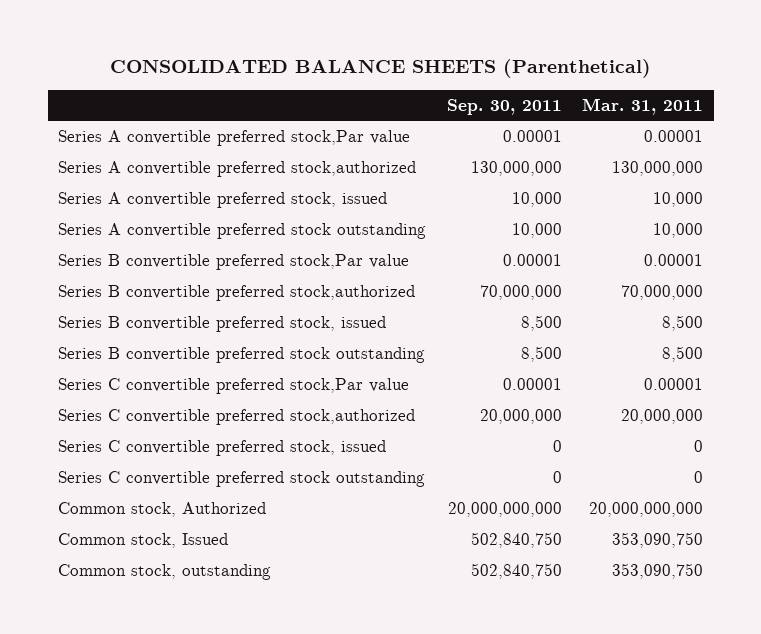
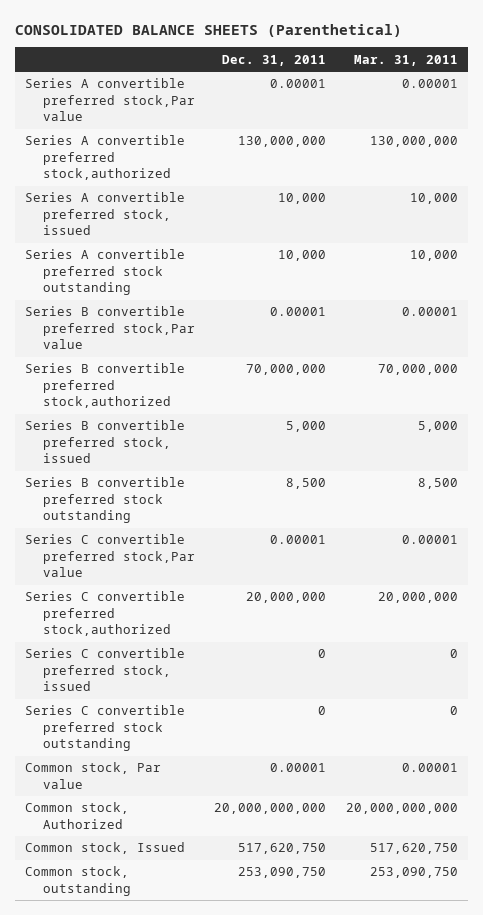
- | Sep. 30, 2011 | Mar. 31, 2011
+ | Dec. 31, 2011 | Mar. 31, 2011
- Series B convertible preferred stock, issued | 8,500 | 8,500
+ Series B convertible preferred stock, issued | 5,000 | 5,000
+ Common stock, Par value | 0.00001 | 0.00001
- Common stock, Issued | 502,840,750 | 353,090,750
- Common stock, outstanding | 502,840,750 | 353,090,750
+ Common stock, Issued | 517,620,750 | 517,620,750
+ Common stock, outstanding | 253,090,750 | 253,090,750

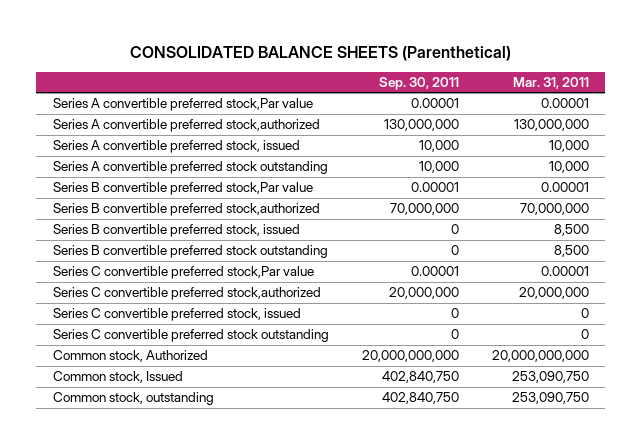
- | Dec. 31, 2011 | Mar. 31, 2011
+ | Sep. 30, 2011 | Mar. 31, 2011
- Series B convertible preferred stock, issued | 5,000 | 5,000
+ Series B convertible preferred stock, issued | 0 | 8,500
- Common stock, Par value | 0.00001 | 0.00001
- Common stock, Issued | 517,620,750 | 517,620,750
+ Common stock, Issued | 402,840,750 | 253,090,750

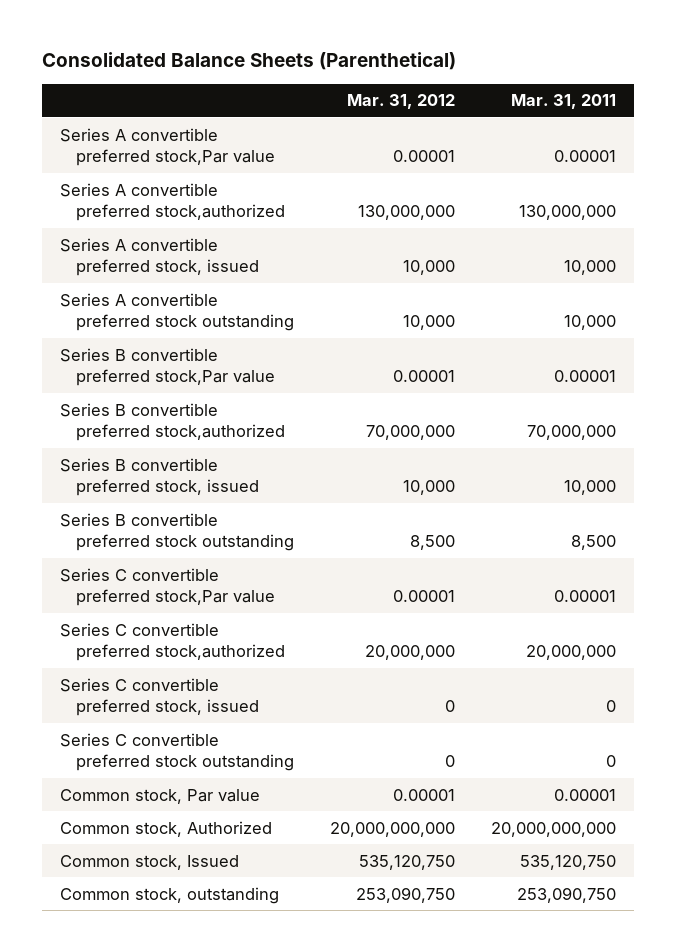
- CONSOLIDATED BALANCE SHEETS (Parenthetical)
+ Consolidated Balance Sheets (Parenthetical)
- | Sep. 30, 2011 | Mar. 31, 2011
+ | Mar. 31, 2012 | Mar. 31, 2011
- Series B convertible preferred stock, issued | 0 | 8,500
+ Series B convertible preferred stock, issued | 10,000 | 10,000
+ Common stock, Par value | 0.00001 | 0.00001
- Common stock, Issued | 402,840,750 | 253,090,750
+ Common stock, Issued | 535,120,750 | 535,120,750

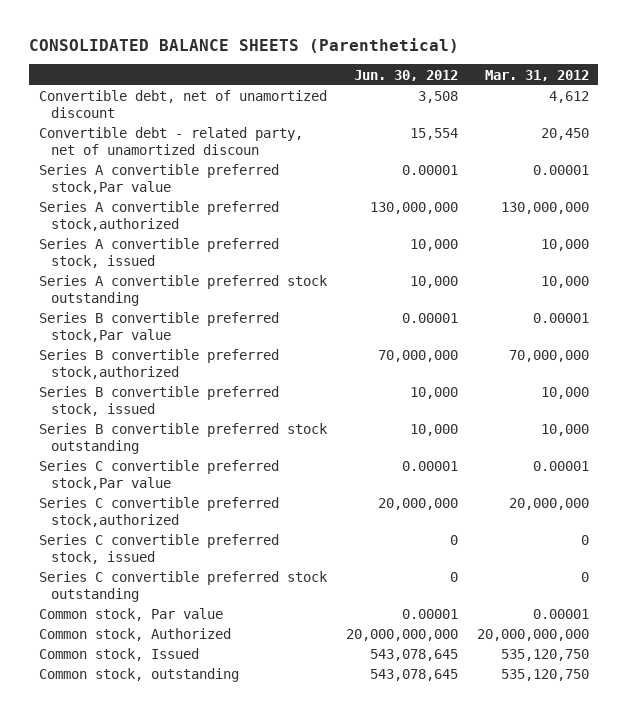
- Consolidated Balance Sheets (Parenthetical)
+ CONSOLIDATED BALANCE SHEETS (Parenthetical)
- | Mar. 31, 2012 | Mar. 31, 2011
+ | Jun. 30, 2012 | Mar. 31, 2012
+ Convertible debt, net of unamortized discount | 3,508 | 4,612
+ Convertible debt - related party, net of unamortized discoun | 15,554 | 20,450
- Series B convertible preferred stock outstanding | 8,500 | 8,500
+ Series B convertible preferred stock outstanding | 10,000 | 10,000
- Common stock, outstanding | 253,090,750 | 253,090,750
+ Common stock, outstanding | 543,078,645 | 535,120,750

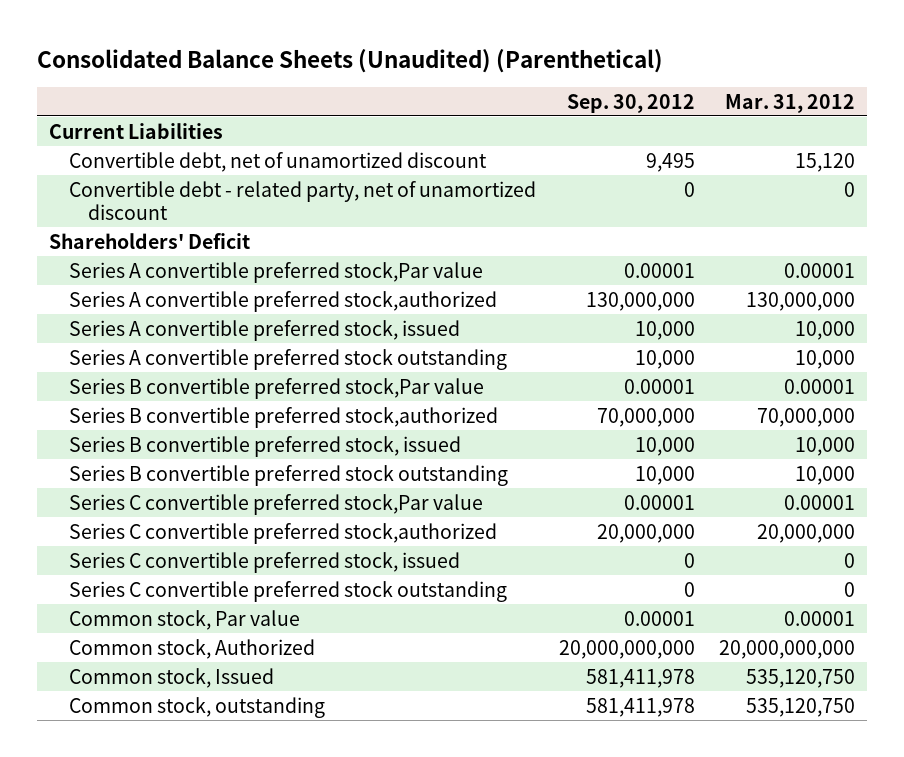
- CONSOLIDATED BALANCE SHEETS (Parenthetical)
+ Consolidated Balance Sheets (Unaudited) (Parenthetical)
- | Jun. 30, 2012 | Mar. 31, 2012
+ | Sep. 30, 2012 | Mar. 31, 2012
- Convertible debt, net of unamortized discount | 3,508 | 4,612
- Convertible debt - related party, net of unamortized discoun | 15,554 | 20,450
+ Current Liabilities
+ Convertible debt, net of unamortized discount | 9,495 | 15,120
+ Convertible debt - related party, net of unamortized discount | 0 | 0
+ Shareholders' Deficit

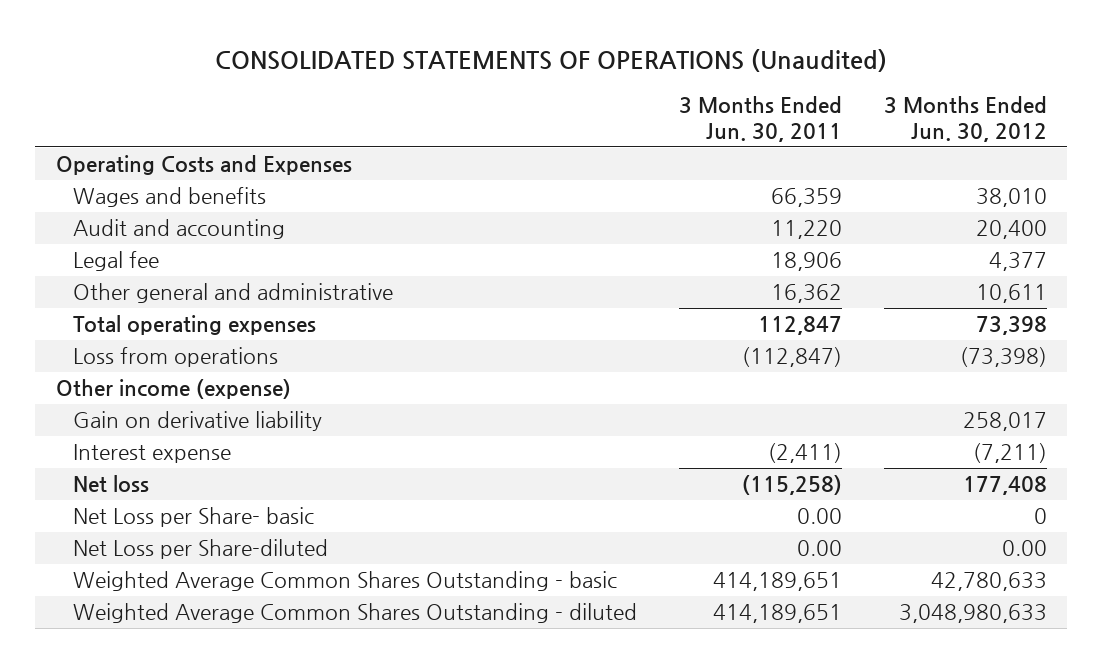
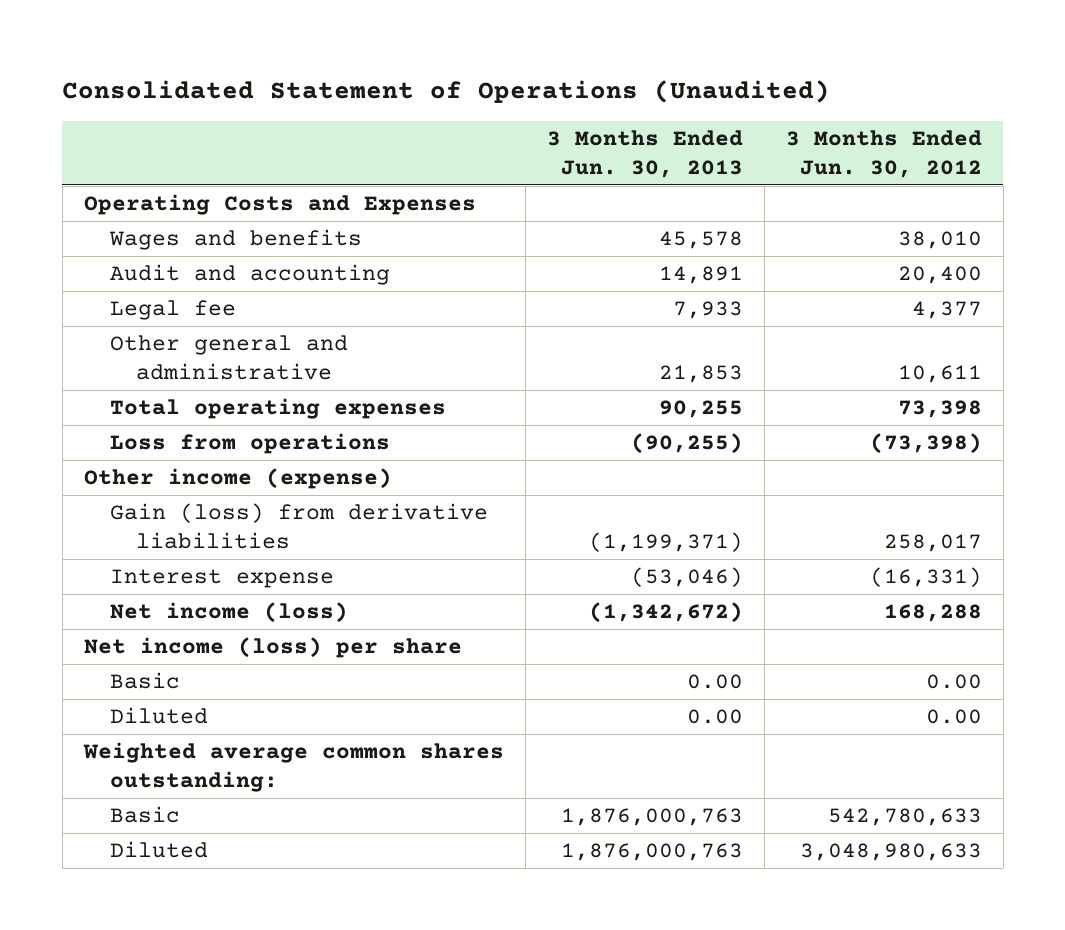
- CONSOLIDATED STATEMENTS OF OPERATIONS (Unaudited)
+ Consolidated Statement of Operations (Unaudited)
- | 3 Months Ended Jun. 30, 2011 | 3 Months Ended Jun. 30, 2012
+ | 3 Months Ended Jun. 30, 2013 | 3 Months Ended Jun. 30, 2012
- Gain on derivative liability | | 258,017
- Interest expense | (2,411) | (7,211)
- Net loss | (115,258) | 177,408
- Net Loss per Share- basic | 0.00 | 0
- Net Loss per Share-diluted | 0.00 | 0.00
- Weighted Average Common Shares Outstanding - basic | 414,189,651 | 42,780,633
- Weighted Average Common Shares Outstanding - diluted | 414,189,651 | 3,048,980,633
+ Gain (loss) from derivative liabilities | (1,199,371) | 258,017
+ Interest expense | (53,046) | (16,331)
+ Net income (loss) | (1,342,672) | 168,288
+ Net income (loss) per share
+ Basic | 0.00 | 0.00
+ Diluted | 0.00 | 0.00
+ Weighted average common shares outstanding:
+ Basic | 1,876,000,763 | 542,780,633
+ Diluted | 1,876,000,763 | 3,048,980,633

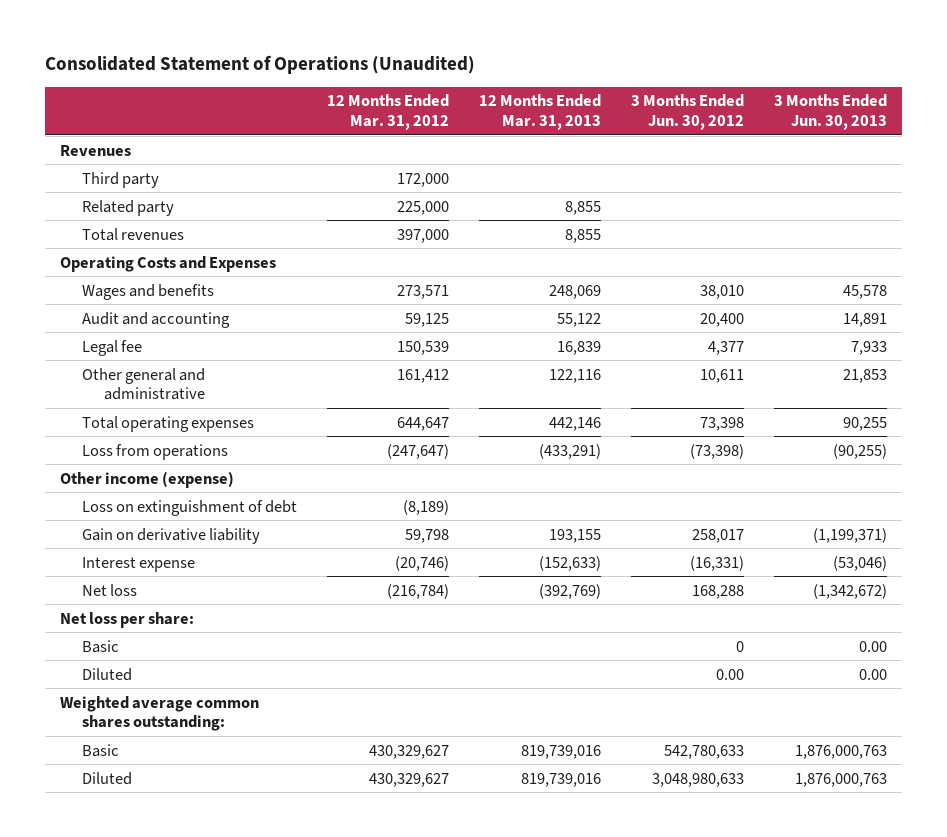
- | 3 Months Ended Jun. 30, 2013 | 3 Months Ended Jun. 30, 2012
+ | 12 Months Ended Mar. 31, 2012 | 12 Months Ended Mar. 31, 2013 | 3 Months Ended Jun. 30, 2012 | 3 Months Ended Jun. 30, 2013
+ Revenues
+ Third party | 172,000 | | |
+ Related party | 225,000 | 8,855 | |
+ Total revenues | 397,000 | 8,855 | |
- Gain (loss) from derivative liabilities | (1,199,371) | 258,017
+ Loss on extinguishment of debt | (8,189) | | |
+ Gain on derivative liability | 59,798 | 193,155 | 258,017 | (1,199,371)
- Net income (loss) | (1,342,672) | 168,288
- Net income (loss) per share
- Basic | 0.00 | 0.00
+ Net loss | (216,784) | (392,769) | 168,288 | (1,342,672)
+ Net loss per share:
+ Basic | | | 0 | 0.00

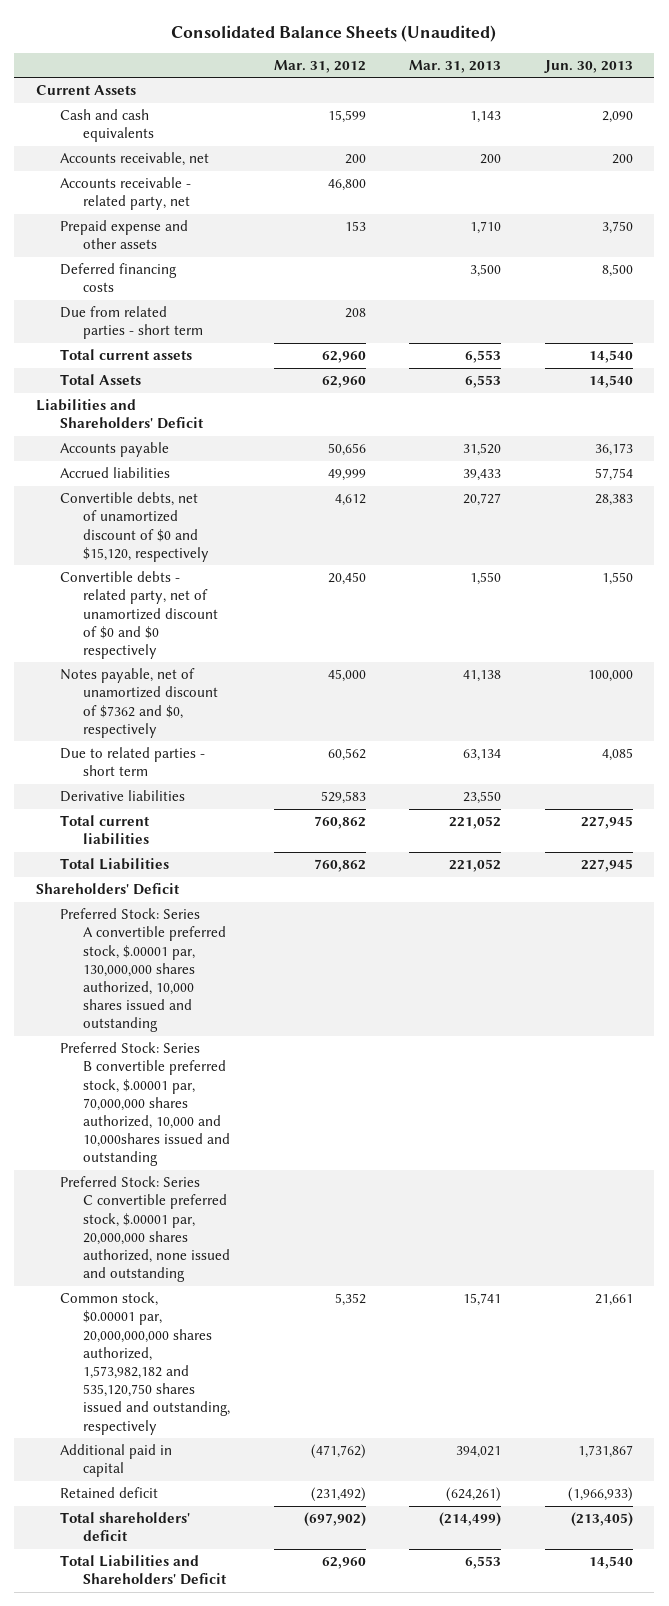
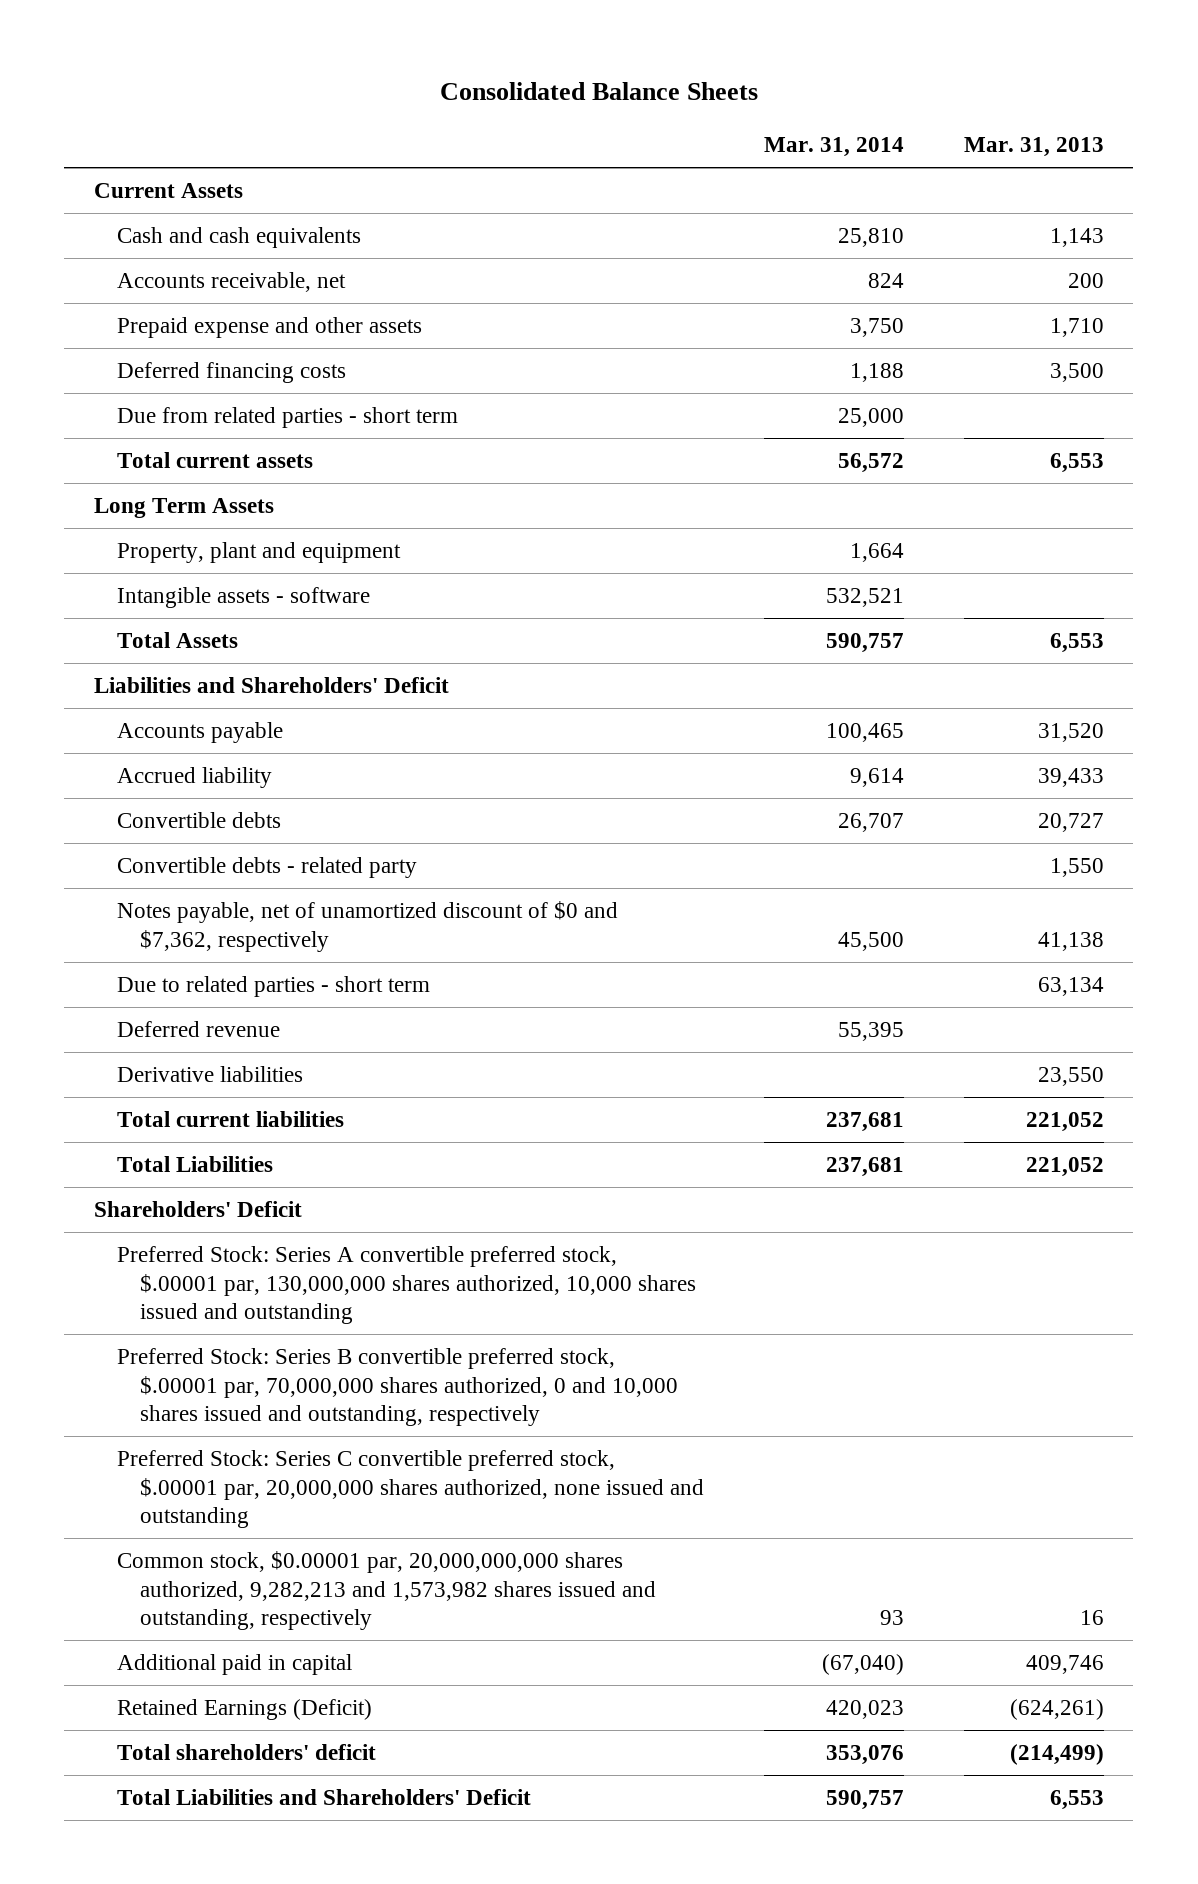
- Consolidated Balance Sheets (Unaudited)
+ Consolidated Balance Sheets
- | Mar. 31, 2012 | Mar. 31, 2013 | Jun. 30, 2013
+ | Mar. 31, 2014 | Mar. 31, 2013
- Accounts receivable - related party, net | 46,800 | |
+ Long Term Assets
+ Property, plant and equipment | 1,664 |
+ Intangible assets - software | 532,521 |
- Accrued liabilities | 49,999 | 39,433 | 57,754
- Convertible debts, net of unamortized discount of $0 and $15,120, respectively | 4,612 | 20,727 | 28,383
- Convertible debts - related party, net of unamortized discount of $0 and $0 respectively | 20,450 | 1,550 | 1,550
- Notes payable, net of unamortized discount of $7362 and $0, respectively | 45,000 | 41,138 | 100,000
+ Accrued liability | 9,614 | 39,433
+ Convertible debts | 26,707 | 20,727
+ Convertible debts - related party | | 1,550
+ Notes payable, net of unamortized discount of $0 and $7,362, respectively | 45,500 | 41,138
+ Deferred revenue | 55,395 |
- Preferred Stock: Series B convertible preferred stock, $.00001 par, 70,000,000 shares authorized, 10,000 and 10,000shares issued and outstanding
+ Preferred Stock: Series B convertible preferred stock, $.00001 par, 70,000,000 shares authorized, 0 and 10,000 shares issued and outstanding, respectively
- Common stock, $0.00001 par, 20,000,000,000 shares authorized, 1,573,982,182 and 535,120,750 shares issued and outstanding, respectively | 5,352 | 15,741 | 21,661
- Additional paid in capital | (471,762) | 394,021 | 1,731,867
- Retained deficit | (231,492) | (624,261) | (1,966,933)
+ Common stock, $0.00001 par, 20,000,000,000 shares authorized, 9,282,213 and 1,573,982 shares issued and outstanding, respectively | 93 | 16
+ Additional paid in capital | (67,040) | 409,746
+ Retained Earnings (Deficit) | 420,023 | (624,261)

